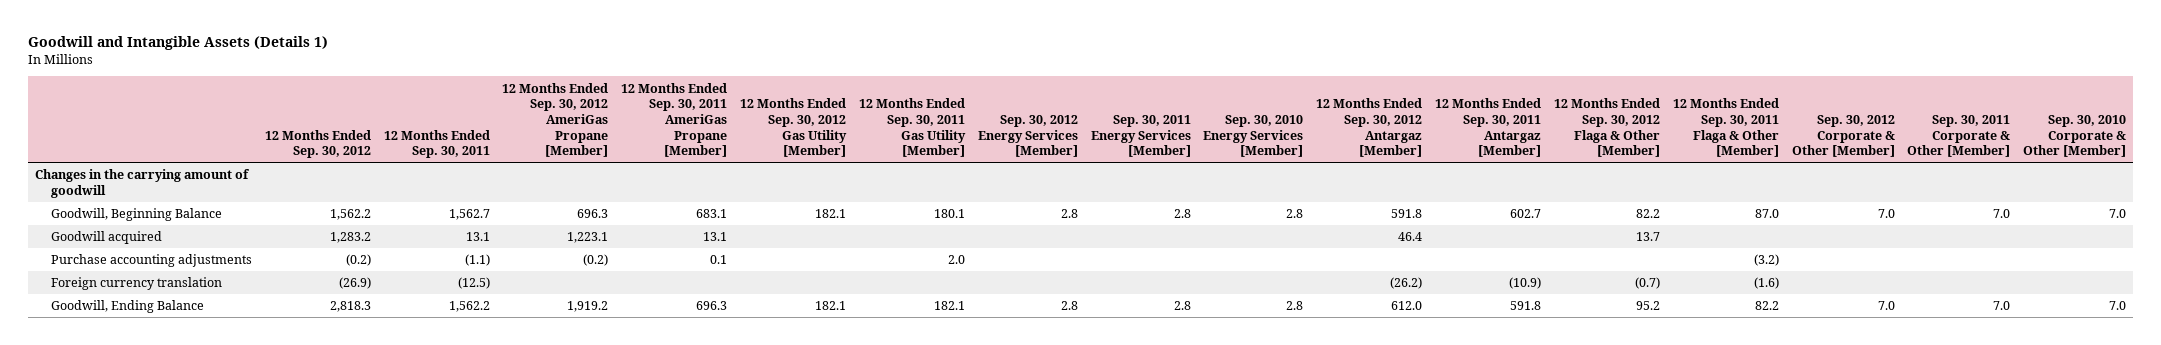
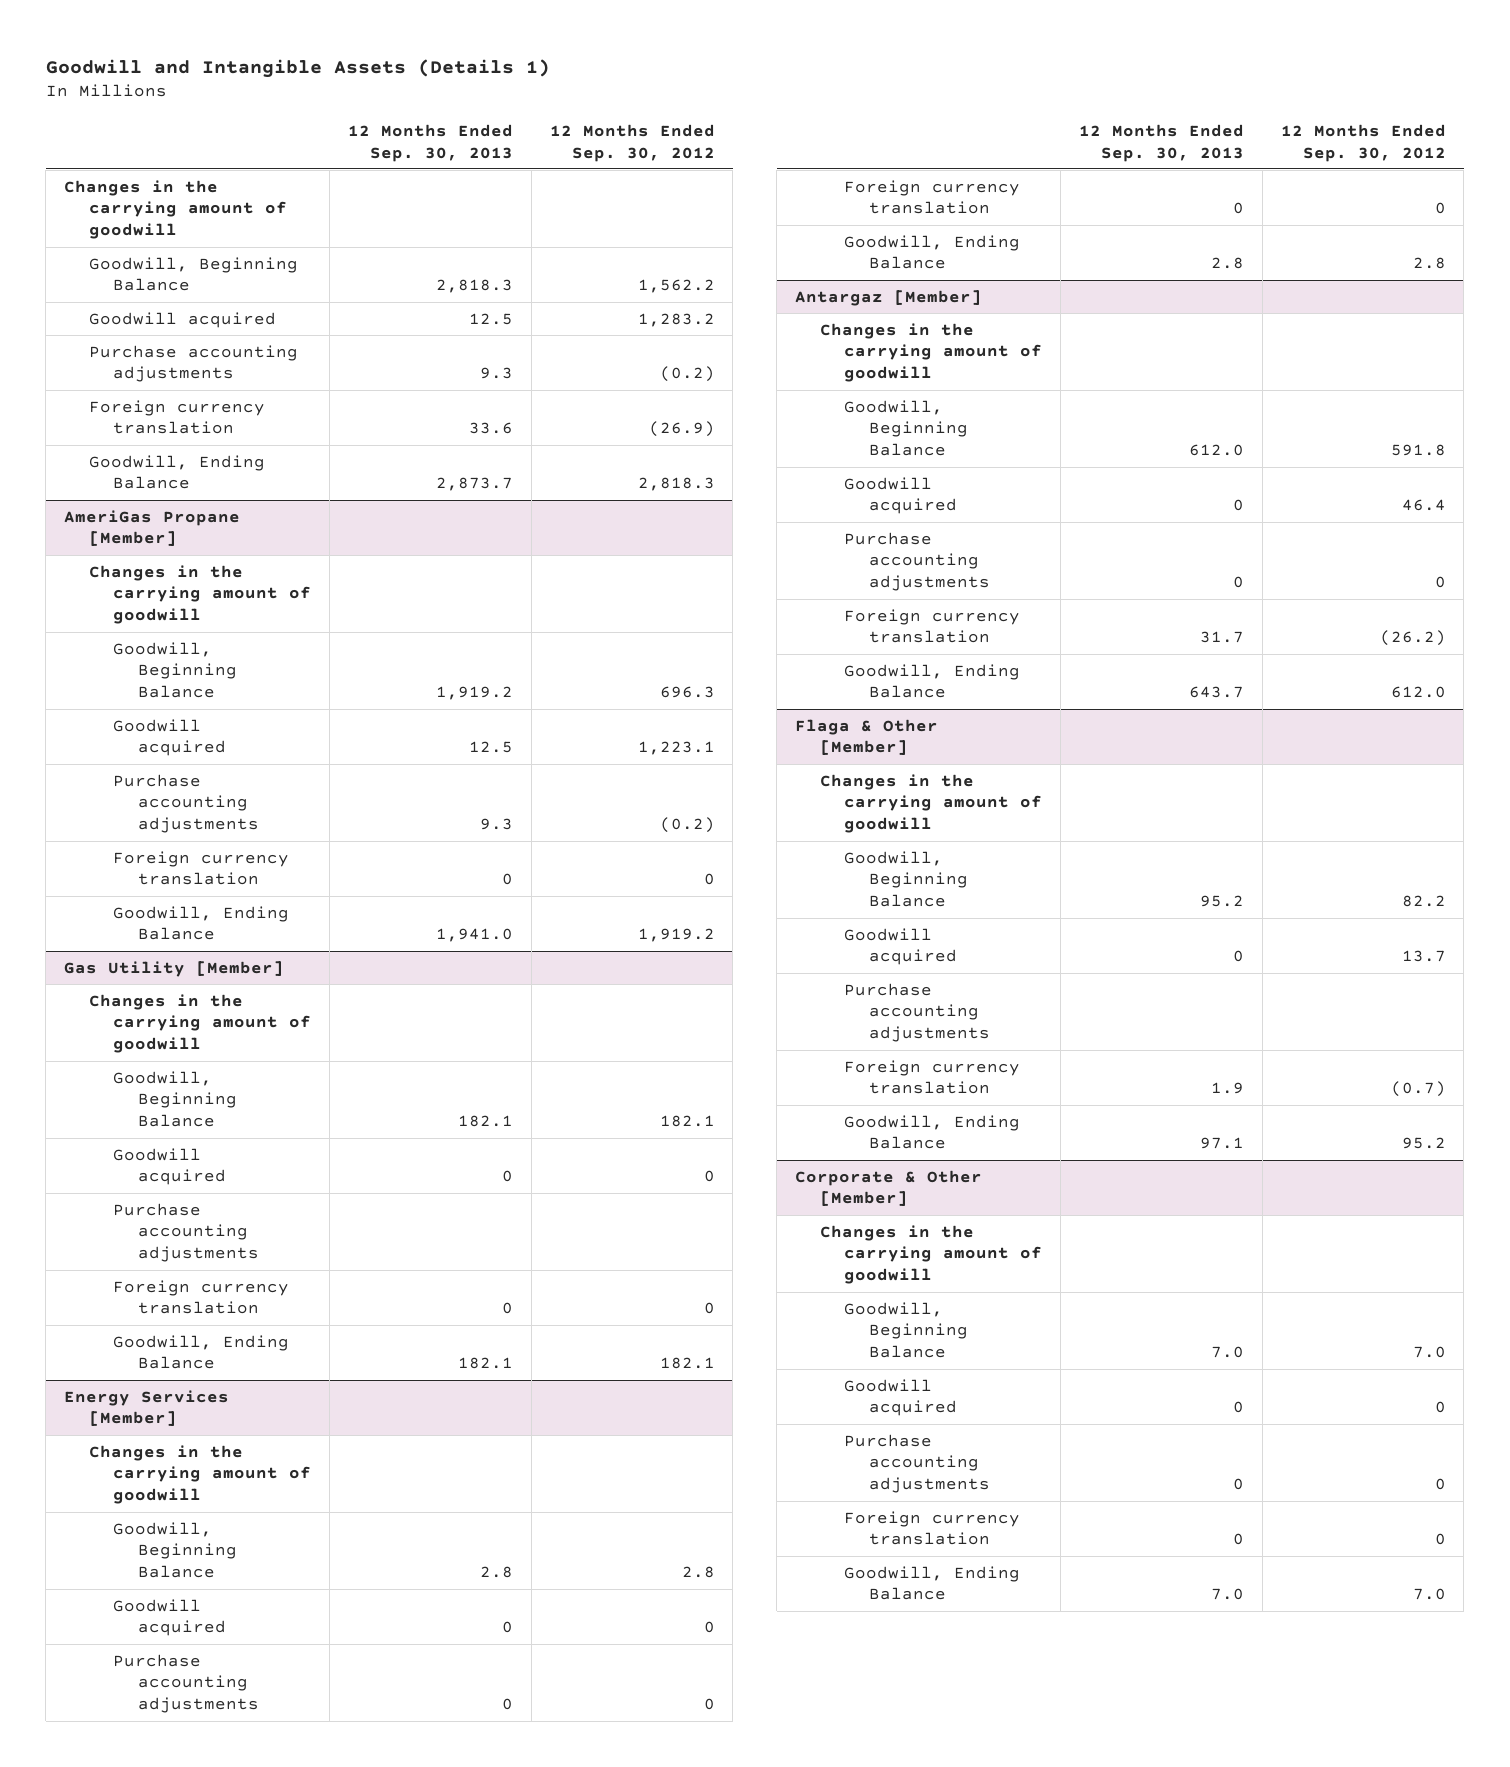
- | 12 Months Ended Sep. 30, 2012 | 12 Months Ended Sep. 30, 2011 | 12 Months Ended Sep. 30, 2012 AmeriGas Propane [Member] | 12 Months Ended Sep. 30, 2011 AmeriGas Propane [Member] | 12 Months Ended Sep. 30, 2012 Gas Utility [Member] | 12 Months Ended Sep. 30, 2011 Gas Utility [Member] | Sep. 30, 2012 Energy Services [Member] | Sep. 30, 2011 Energy Services [Member] | Sep. 30, 2010 Energy Services [Member] | 12 Months Ended Sep. 30, 2012 Antargaz [Member] | 12 Months Ended Sep. 30, 2011 Antargaz [Member] | 12 Months Ended Sep. 30, 2012 Flaga & Other [Member] | 12 Months Ended Sep. 30, 2011 Flaga & Other [Member] | Sep. 30, 2012 Corporate & Other [Member] | Sep. 30, 2011 Corporate & Other [Member] | Sep. 30, 2010 Corporate & Other [Member]
+ | 12 Months Ended Sep. 30, 2013 | 12 Months Ended Sep. 30, 2012
+ AmeriGas Propane [Member]
+ Changes in the carrying amount of goodwill
+ Goodwill, Beginning Balance | 1,919.2 | 696.3
+ Goodwill acquired | 12.5 | 1,223.1
+ Purchase accounting adjustments | 9.3 | (0.2)
+ Foreign currency translation | 0 | 0
+ Goodwill, Ending Balance | 1,941.0 | 1,919.2
+ Gas Utility [Member]
+ Changes in the carrying amount of goodwill
+ Goodwill, Beginning Balance | 182.1 | 182.1
+ Goodwill acquired | 0 | 0
+ Purchase accounting adjustments
+ Foreign currency translation | 0 | 0
+ Goodwill, Ending Balance | 182.1 | 182.1
+ Energy Services [Member]
+ Changes in the carrying amount of goodwill
+ Goodwill, Beginning Balance | 2.8 | 2.8
+ Goodwill acquired | 0 | 0
+ Purchase accounting adjustments | 0 | 0
+ Foreign currency translation | 0 | 0
+ Goodwill, Ending Balance | 2.8 | 2.8
+ Antargaz [Member]
+ Changes in the carrying amount of goodwill
+ Goodwill, Beginning Balance | 612.0 | 591.8
+ Goodwill acquired | 0 | 46.4
+ Purchase accounting adjustments | 0 | 0
+ Foreign currency translation | 31.7 | (26.2)
+ Goodwill, Ending Balance | 643.7 | 612.0
+ Flaga & Other [Member]
+ Changes in the carrying amount of goodwill
+ Goodwill, Beginning Balance | 95.2 | 82.2
+ Goodwill acquired | 0 | 13.7
+ Purchase accounting adjustments
+ Foreign currency translation | 1.9 | (0.7)
+ Goodwill, Ending Balance | 97.1 | 95.2
+ Corporate & Other [Member]
+ Changes in the carrying amount of goodwill
+ Goodwill, Beginning Balance | 7.0 | 7.0
+ Goodwill acquired | 0 | 0
+ Purchase accounting adjustments | 0 | 0
+ Foreign currency translation | 0 | 0
+ Goodwill, Ending Balance | 7.0 | 7.0

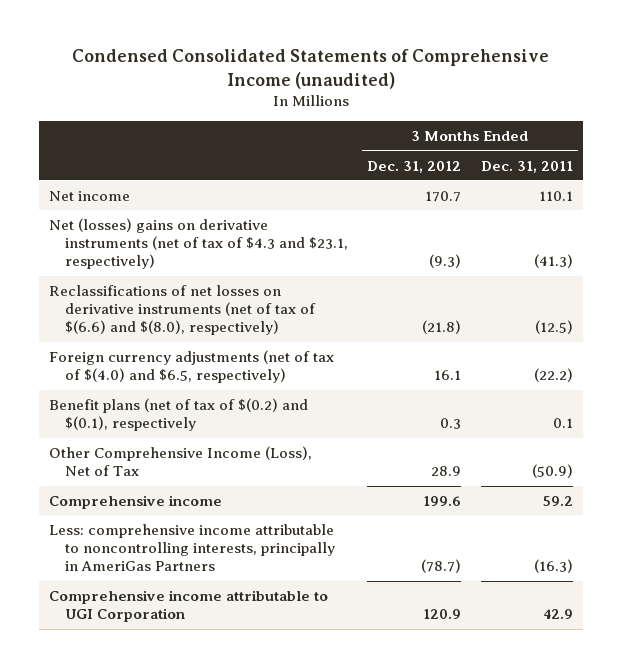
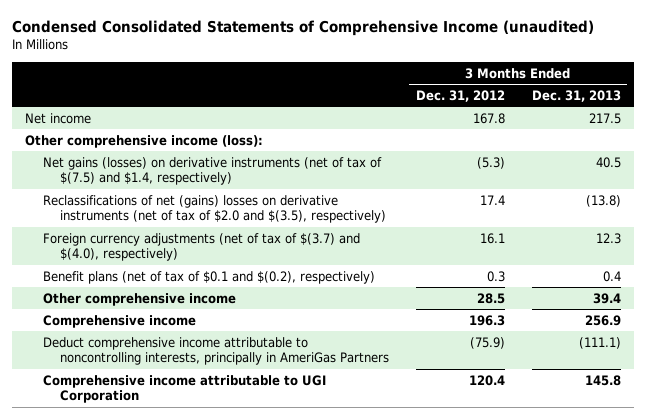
- | 3 Months Ended Dec. 31, 2012 | 3 Months Ended Dec. 31, 2011
+ | 3 Months Ended Dec. 31, 2012 | 3 Months Ended Dec. 31, 2013
- Net income | 170.7 | 110.1
- Net (losses) gains on derivative instruments (net of tax of $4.3 and $23.1, respectively) | (9.3) | (41.3)
- Reclassifications of net losses on derivative instruments (net of tax of $(6.6) and $(8.0), respectively) | (21.8) | (12.5)
- Foreign currency adjustments (net of tax of $(4.0) and $6.5, respectively) | 16.1 | (22.2)
- Benefit plans (net of tax of $(0.2) and $(0.1), respectively | 0.3 | 0.1
- Other Comprehensive Income (Loss), Net of Tax | 28.9 | (50.9)
- Comprehensive income | 199.6 | 59.2
- Less: comprehensive income attributable to noncontrolling interests, principally in AmeriGas Partners | (78.7) | (16.3)
- Comprehensive income attributable to UGI Corporation | 120.9 | 42.9
+ Net income | 167.8 | 217.5
+ Other comprehensive income (loss):
+ Net gains (losses) on derivative instruments (net of tax of $(7.5) and $1.4, respectively) | (5.3) | 40.5
+ Reclassifications of net (gains) losses on derivative instruments (net of tax of $2.0 and $(3.5), respectively) | 17.4 | (13.8)
+ Foreign currency adjustments (net of tax of $(3.7) and $(4.0), respectively) | 16.1 | 12.3
+ Benefit plans (net of tax of $0.1 and $(0.2), respectively) | 0.3 | 0.4
+ Other comprehensive income | 28.5 | 39.4
+ Comprehensive income | 196.3 | 256.9
+ Deduct comprehensive income attributable to noncontrolling interests, principally in AmeriGas Partners | (75.9) | (111.1)
+ Comprehensive income attributable to UGI Corporation | 120.4 | 145.8

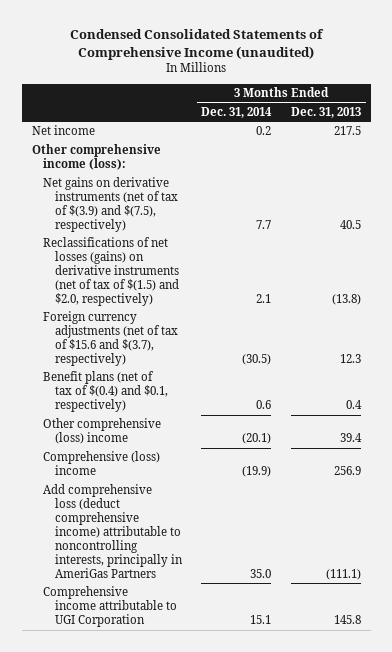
- | 3 Months Ended Dec. 31, 2012 | 3 Months Ended Dec. 31, 2013
+ | 3 Months Ended Dec. 31, 2014 | 3 Months Ended Dec. 31, 2013
- Net gains (losses) on derivative instruments (net of tax of $(7.5) and $1.4, respectively) | (5.3) | 40.5
- Reclassifications of net (gains) losses on derivative instruments (net of tax of $2.0 and $(3.5), respectively) | 17.4 | (13.8)
- Foreign currency adjustments (net of tax of $(3.7) and $(4.0), respectively) | 16.1 | 12.3
- Benefit plans (net of tax of $0.1 and $(0.2), respectively) | 0.3 | 0.4
- Other comprehensive income | 28.5 | 39.4
- Comprehensive income | 196.3 | 256.9
- Deduct comprehensive income attributable to noncontrolling interests, principally in AmeriGas Partners | (75.9) | (111.1)
+ Net gains on derivative instruments (net of tax of $(3.9) and $(7.5), respectively) | 7.7 | 40.5
+ Reclassifications of net losses (gains) on derivative instruments (net of tax of $(1.5) and $2.0, respectively) | 2.1 | (13.8)
+ Foreign currency adjustments (net of tax of $15.6 and $(3.7), respectively) | (30.5) | 12.3
+ Benefit plans (net of tax of $(0.4) and $0.1, respectively) | 0.6 | 0.4
+ Other comprehensive (loss) income | (20.1) | 39.4
+ Comprehensive (loss) income | (19.9) | 256.9
+ Add comprehensive loss (deduct comprehensive income) attributable to noncontrolling interests, principally in AmeriGas Partners | 35.0 | (111.1)

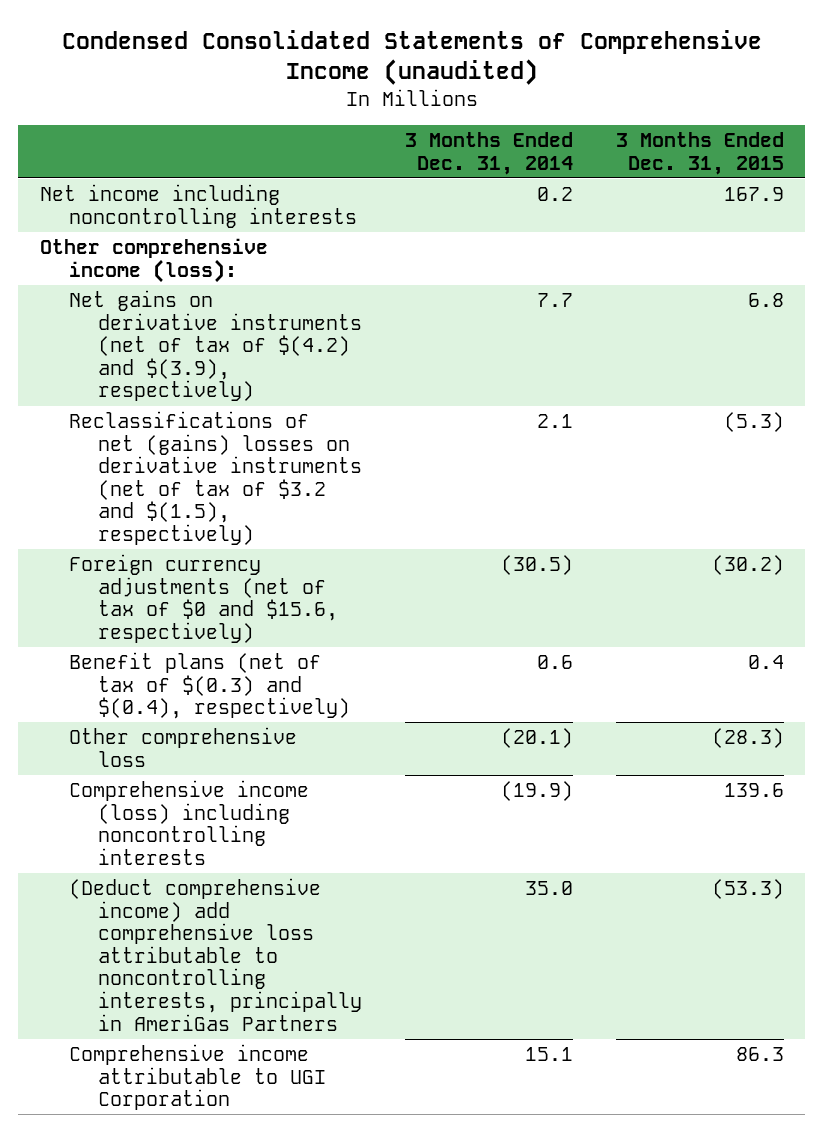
- | 3 Months Ended Dec. 31, 2014 | 3 Months Ended Dec. 31, 2013
+ | 3 Months Ended Dec. 31, 2014 | 3 Months Ended Dec. 31, 2015
- Net income | 0.2 | 217.5
+ Net income including noncontrolling interests | 0.2 | 167.9
- Net gains on derivative instruments (net of tax of $(3.9) and $(7.5), respectively) | 7.7 | 40.5
- Reclassifications of net losses (gains) on derivative instruments (net of tax of $(1.5) and $2.0, respectively) | 2.1 | (13.8)
- Foreign currency adjustments (net of tax of $15.6 and $(3.7), respectively) | (30.5) | 12.3
- Benefit plans (net of tax of $(0.4) and $0.1, respectively) | 0.6 | 0.4
- Other comprehensive (loss) income | (20.1) | 39.4
- Comprehensive (loss) income | (19.9) | 256.9
- Add comprehensive loss (deduct comprehensive income) attributable to noncontrolling interests, principally in AmeriGas Partners | 35.0 | (111.1)
+ Net gains on derivative instruments (net of tax of $(4.2) and $(3.9), respectively) | 7.7 | 6.8
+ Reclassifications of net (gains) losses on derivative instruments (net of tax of $3.2 and $(1.5), respectively) | 2.1 | (5.3)
+ Foreign currency adjustments (net of tax of $0 and $15.6, respectively) | (30.5) | (30.2)
+ Benefit plans (net of tax of $(0.3) and $(0.4), respectively) | 0.6 | 0.4
+ Other comprehensive loss | (20.1) | (28.3)
+ Comprehensive income (loss) including noncontrolling interests | (19.9) | 139.6
+ (Deduct comprehensive income) add comprehensive loss attributable to noncontrolling interests, principally in AmeriGas Partners | 35.0 | (53.3)

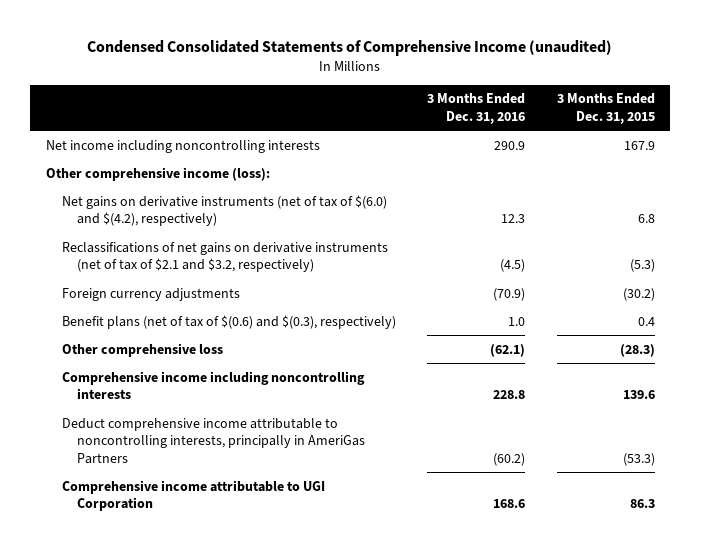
- | 3 Months Ended Dec. 31, 2014 | 3 Months Ended Dec. 31, 2015
+ | 3 Months Ended Dec. 31, 2016 | 3 Months Ended Dec. 31, 2015
- Net gains on derivative instruments (net of tax of $(4.2) and $(3.9), respectively) | 7.7 | 6.8
- Reclassifications of net (gains) losses on derivative instruments (net of tax of $3.2 and $(1.5), respectively) | 2.1 | (5.3)
- Foreign currency adjustments (net of tax of $0 and $15.6, respectively) | (30.5) | (30.2)
- Benefit plans (net of tax of $(0.3) and $(0.4), respectively) | 0.6 | 0.4
+ Net gains on derivative instruments (net of tax of $(6.0) and $(4.2), respectively) | 12.3 | 6.8
+ Reclassifications of net gains on derivative instruments (net of tax of $2.1 and $3.2, respectively) | (4.5) | (5.3)
+ Foreign currency adjustments | (70.9) | (30.2)
+ Benefit plans (net of tax of $(0.6) and $(0.3), respectively) | 1.0 | 0.4
- Comprehensive income (loss) including noncontrolling interests | (19.9) | 139.6
- (Deduct comprehensive income) add comprehensive loss attributable to noncontrolling interests, principally in AmeriGas Partners | 35.0 | (53.3)
+ Comprehensive income including noncontrolling interests | 228.8 | 139.6
+ Deduct comprehensive income attributable to noncontrolling interests, principally in AmeriGas Partners | (60.2) | (53.3)

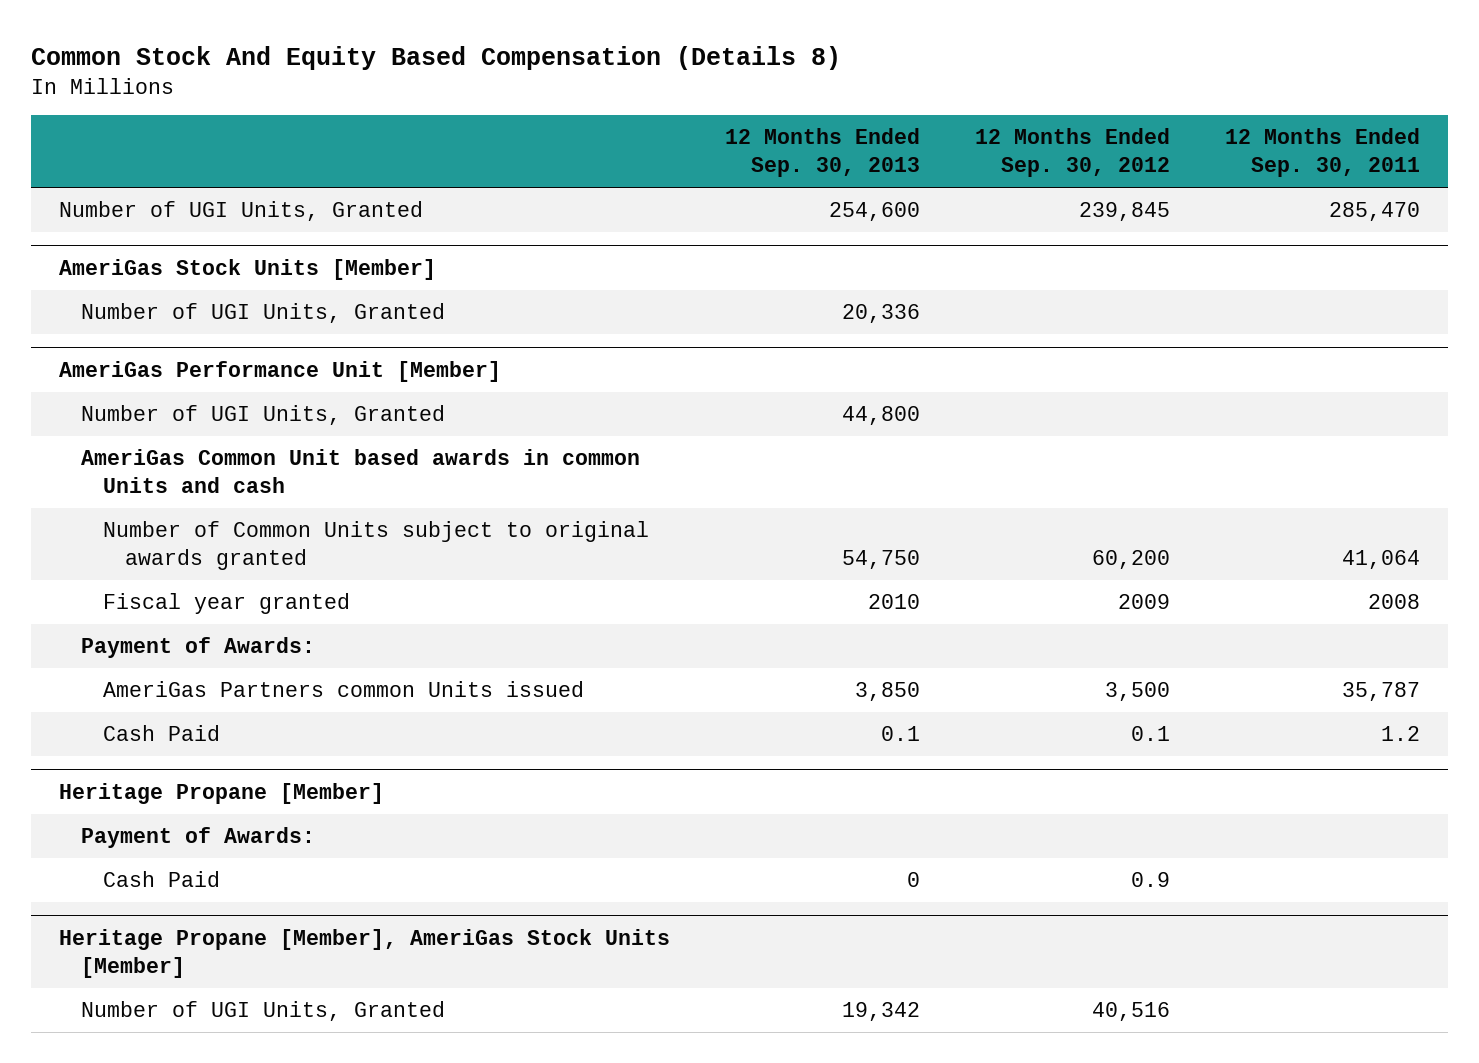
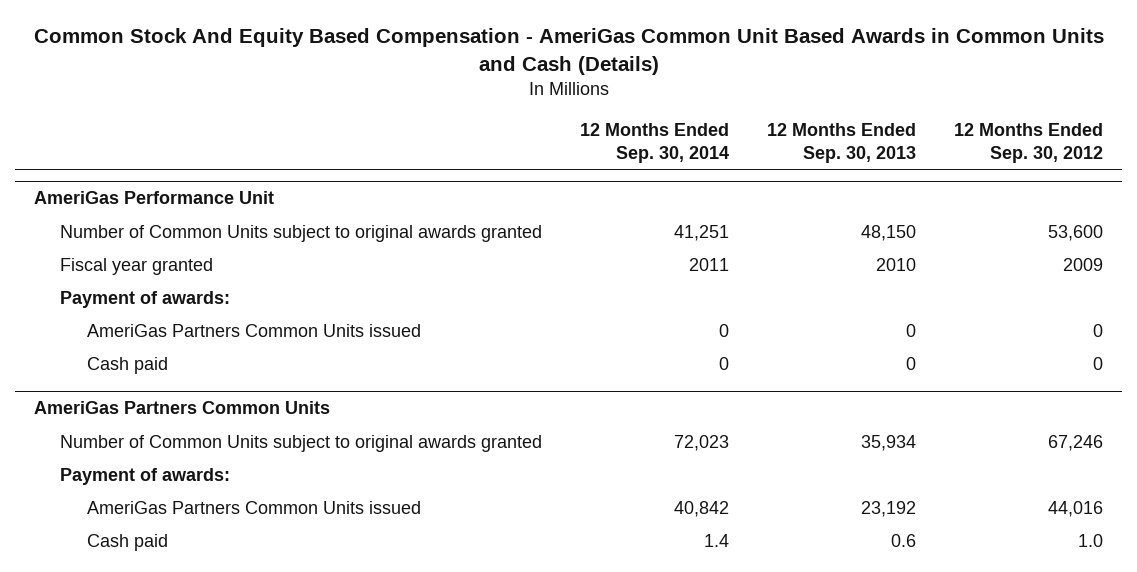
- Common Stock And Equity Based Compensation (Details 8)
+ Common Stock And Equity Based Compensation - AmeriGas Common Unit Based Awards in Common Units and Cash (Details)
- | 12 Months Ended Sep. 30, 2013 | 12 Months Ended Sep. 30, 2012 | 12 Months Ended Sep. 30, 2011
+ | 12 Months Ended Sep. 30, 2014 | 12 Months Ended Sep. 30, 2013 | 12 Months Ended Sep. 30, 2012
- Number of UGI Units, Granted | 254,600 | 239,845 | 285,470
- AmeriGas Stock Units [Member]
- Number of UGI Units, Granted | 20,336 | |
- AmeriGas Performance Unit [Member]
- Number of UGI Units, Granted | 44,800 | |
- AmeriGas Common Unit based awards in common Units and cash
- Number of Common Units subject to original awards granted | 54,750 | 60,200 | 41,064
+ AmeriGas Performance Unit
+ Number of Common Units subject to original awards granted | 41,251 | 48,150 | 53,600
- Payment of Awards:
- AmeriGas Partners common Units issued | 3,850 | 3,500 | 35,787
- Cash Paid | 0.1 | 0.1 | 1.2
- Heritage Propane [Member]
- Payment of Awards:
- Cash Paid | 0 | 0.9 |
- Heritage Propane [Member], AmeriGas Stock Units [Member]
- Number of UGI Units, Granted | 19,342 | 40,516 |
+ Payment of awards:
+ AmeriGas Partners Common Units issued | 0 | 0 | 0
+ Cash paid | 0 | 0 | 0
+ AmeriGas Partners Common Units
+ Number of Common Units subject to original awards granted | 72,023 | 35,934 | 67,246
+ Payment of awards:
+ AmeriGas Partners Common Units issued | 40,842 | 23,192 | 44,016
+ Cash paid | 1.4 | 0.6 | 1.0

